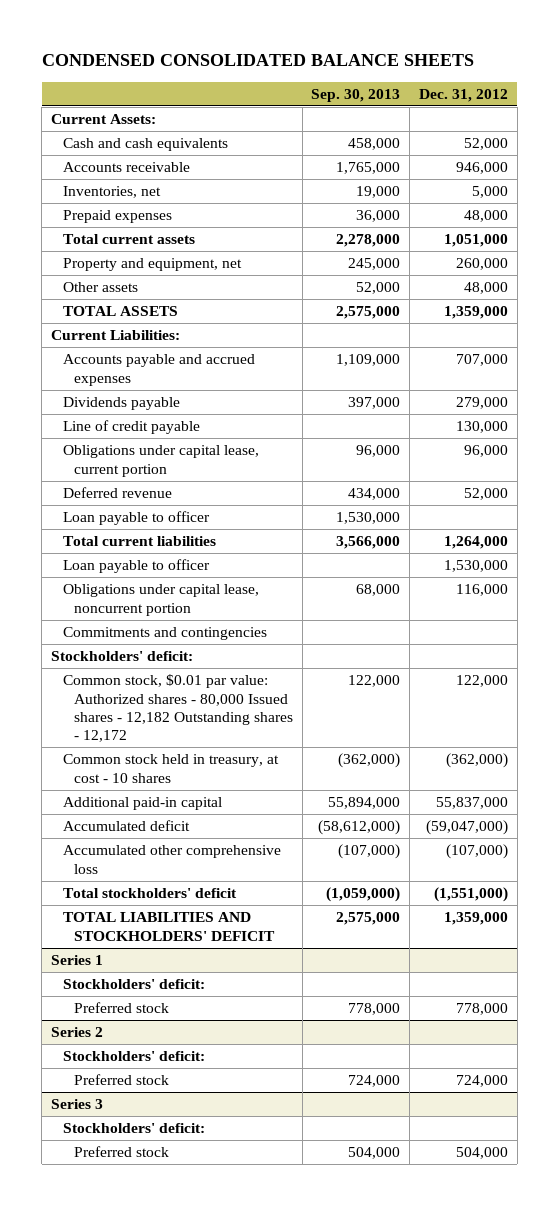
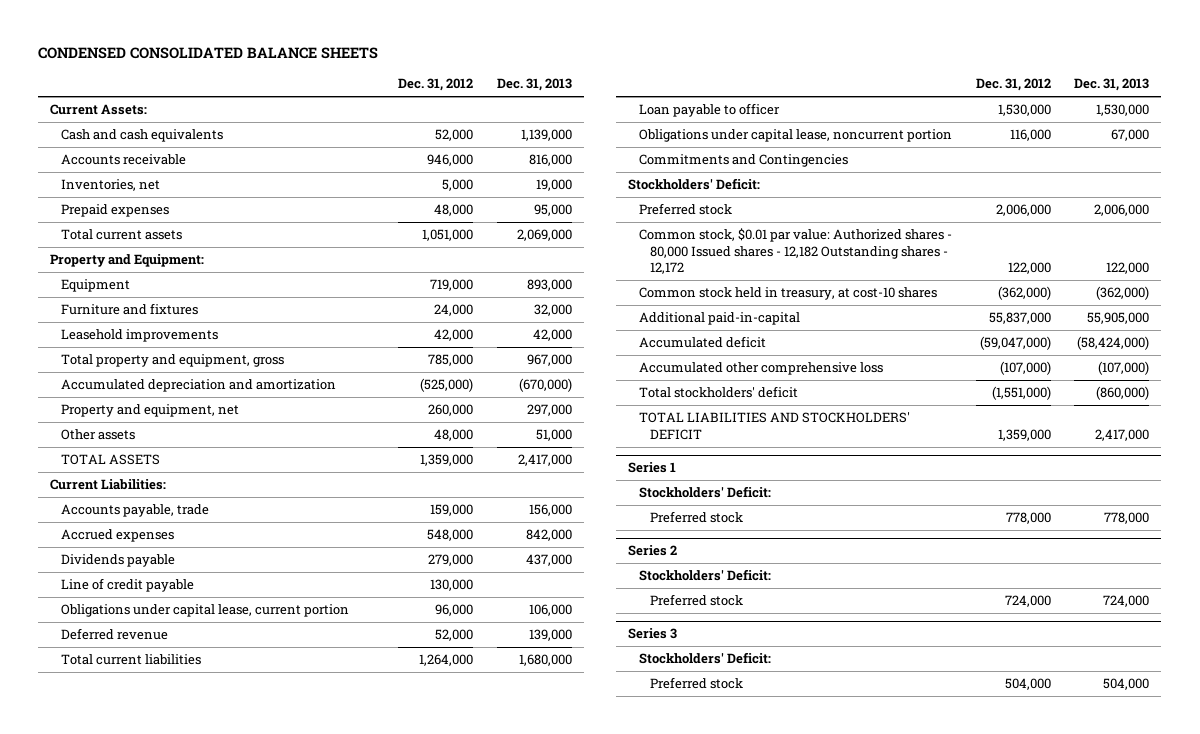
- | Sep. 30, 2013 | Dec. 31, 2012
+ | Dec. 31, 2012 | Dec. 31, 2013
+ Property and Equipment:
+ Equipment | 719,000 | 893,000
+ Furniture and fixtures | 24,000 | 32,000
+ Leasehold improvements | 42,000 | 42,000
+ Total property and equipment, gross | 785,000 | 967,000
+ Accumulated depreciation and amortization | (525,000) | (670,000)
- Accounts payable and accrued expenses | 1,109,000 | 707,000
+ Accounts payable, trade | 159,000 | 156,000
+ Accrued expenses | 548,000 | 842,000
- Loan payable to officer | 1,530,000 |
- Commitments and contingencies
- Stockholders' deficit:
+ Commitments and Contingencies
+ Stockholders' Deficit:
+ Preferred stock | 2,006,000 | 2,006,000
- Common stock held in treasury, at cost - 10 shares | (362,000) | (362,000)
- Additional paid-in capital | 55,894,000 | 55,837,000
+ Common stock held in treasury, at cost-10 shares | (362,000) | (362,000)
+ Additional paid-in-capital | 55,837,000 | 55,905,000
@ Series 1
- Stockholders' deficit:
+ Stockholders' Deficit:
@ Series 2
- Stockholders' deficit:
+ Stockholders' Deficit:
@ Series 3
- Stockholders' deficit:
+ Stockholders' Deficit:

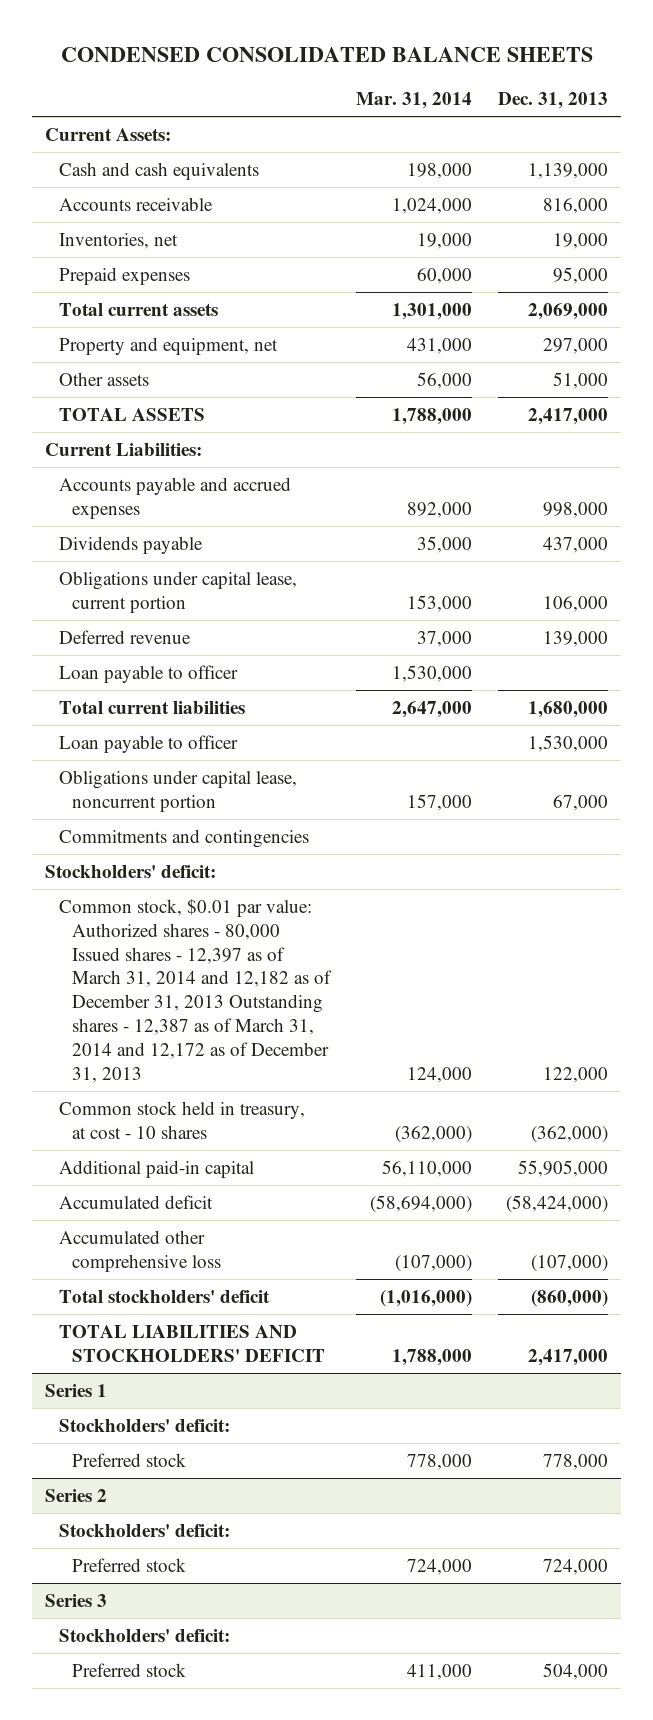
- | Dec. 31, 2012 | Dec. 31, 2013
+ | Mar. 31, 2014 | Dec. 31, 2013
- Property and Equipment:
- Equipment | 719,000 | 893,000
- Furniture and fixtures | 24,000 | 32,000
- Leasehold improvements | 42,000 | 42,000
- Total property and equipment, gross | 785,000 | 967,000
- Accumulated depreciation and amortization | (525,000) | (670,000)
- Accounts payable, trade | 159,000 | 156,000
- Accrued expenses | 548,000 | 842,000
+ Accounts payable and accrued expenses | 892,000 | 998,000
- Line of credit payable | 130,000 |
+ Loan payable to officer | 1,530,000 |
- Commitments and Contingencies
- Stockholders' Deficit:
- Preferred stock | 2,006,000 | 2,006,000
- Common stock, $0.01 par value: Authorized shares - 80,000 Issued shares - 12,182 Outstanding shares - 12,172 | 122,000 | 122,000
- Common stock held in treasury, at cost-10 shares | (362,000) | (362,000)
- Additional paid-in-capital | 55,837,000 | 55,905,000
+ Commitments and contingencies
+ Stockholders' deficit:
+ Common stock, $0.01 par value: Authorized shares - 80,000 Issued shares - 12,397 as of March 31, 2014 and 12,182 as of December 31, 2013 Outstanding shares - 12,387 as of March 31, 2014 and 12,172 as of December 31, 2013 | 124,000 | 122,000
+ Common stock held in treasury, at cost - 10 shares | (362,000) | (362,000)
+ Additional paid-in capital | 56,110,000 | 55,905,000
@ Series 1
- Stockholders' Deficit:
+ Stockholders' deficit:
@ Series 2
- Stockholders' Deficit:
+ Stockholders' deficit:
@ Series 3
- Stockholders' Deficit:
+ Stockholders' deficit:

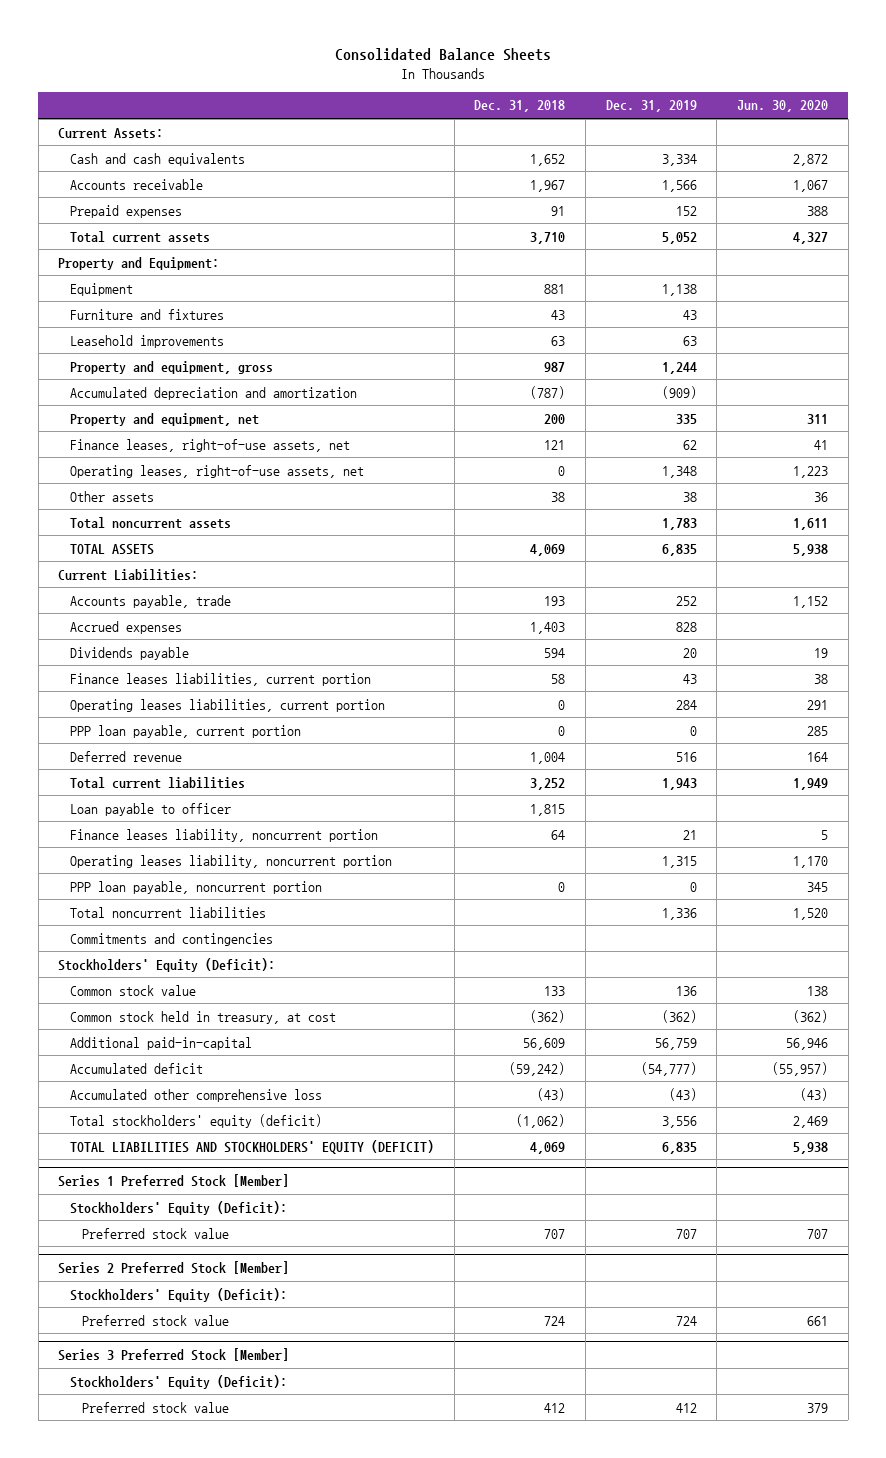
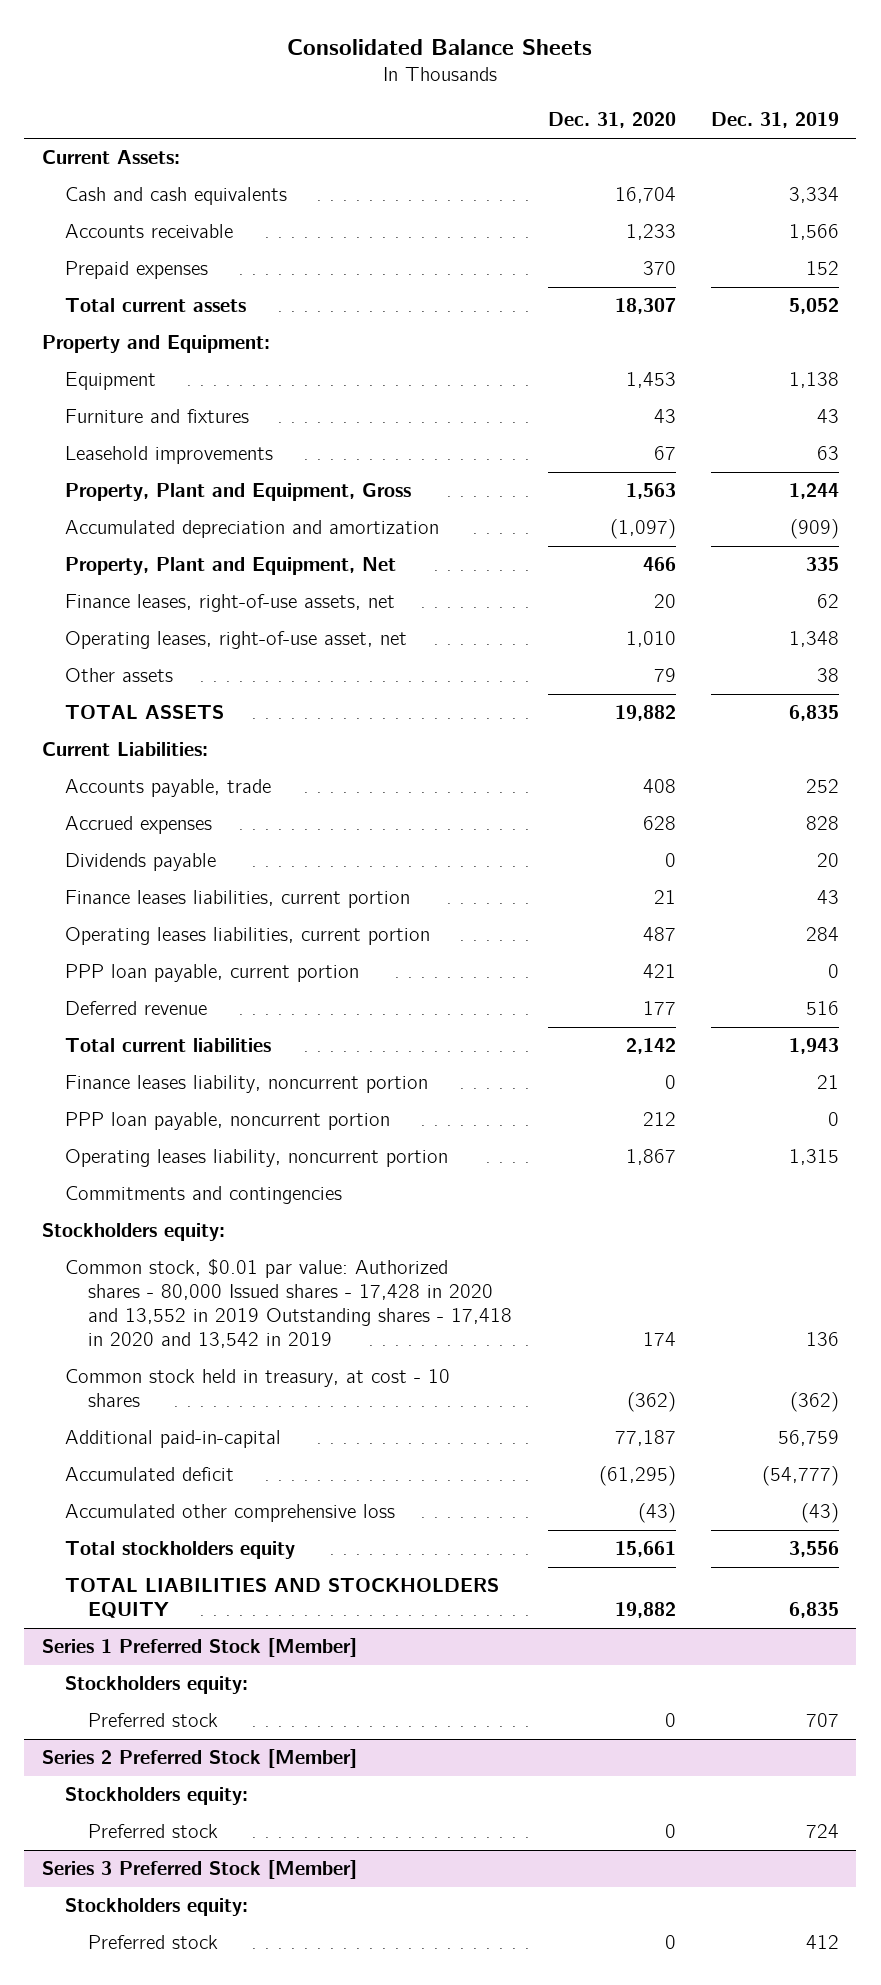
- | Dec. 31, 2018 | Dec. 31, 2019 | Jun. 30, 2020
+ | Dec. 31, 2020 | Dec. 31, 2019
- Property and equipment, gross | 987 | 1,244 |
+ Property, Plant and Equipment, Gross | 1,563 | 1,244
- Property and equipment, net | 200 | 335 | 311
+ Property, Plant and Equipment, Net | 466 | 335
- Operating leases, right-of-use assets, net | 0 | 1,348 | 1,223
+ Operating leases, right-of-use asset, net | 1,010 | 1,348
- Total noncurrent assets | | 1,783 | 1,611
- Loan payable to officer | 1,815 | |
- Total noncurrent liabilities | | 1,336 | 1,520
moved down: Operating leases liability, noncurrent portion | 1,867 | 1,315
- Stockholders' Equity (Deficit):
- Common stock value | 133 | 136 | 138
- Common stock held in treasury, at cost | (362) | (362) | (362)
+ Stockholders equity:
+ Common stock, $0.01 par value: Authorized shares - 80,000 Issued shares - 17,428 in 2020 and 13,552 in 2019 Outstanding shares - 17,418 in 2020 and 13,542 in 2019 | 174 | 136
+ Common stock held in treasury, at cost - 10 shares | (362) | (362)
- Total stockholders' equity (deficit) | (1,062) | 3,556 | 2,469
- TOTAL LIABILITIES AND STOCKHOLDERS' EQUITY (DEFICIT) | 4,069 | 6,835 | 5,938
+ Total stockholders equity | 15,661 | 3,556
+ TOTAL LIABILITIES AND STOCKHOLDERS EQUITY | 19,882 | 6,835
@ Series 1 Preferred Stock [Member]
- Stockholders' Equity (Deficit):
- Preferred stock value | 707 | 707 | 707
+ Stockholders equity:
+ Preferred stock | 0 | 707
@ Series 2 Preferred Stock [Member]
- Stockholders' Equity (Deficit):
- Preferred stock value | 724 | 724 | 661
+ Stockholders equity:
+ Preferred stock | 0 | 724
@ Series 3 Preferred Stock [Member]
- Stockholders' Equity (Deficit):
- Preferred stock value | 412 | 412 | 379
+ Stockholders equity:
+ Preferred stock | 0 | 412

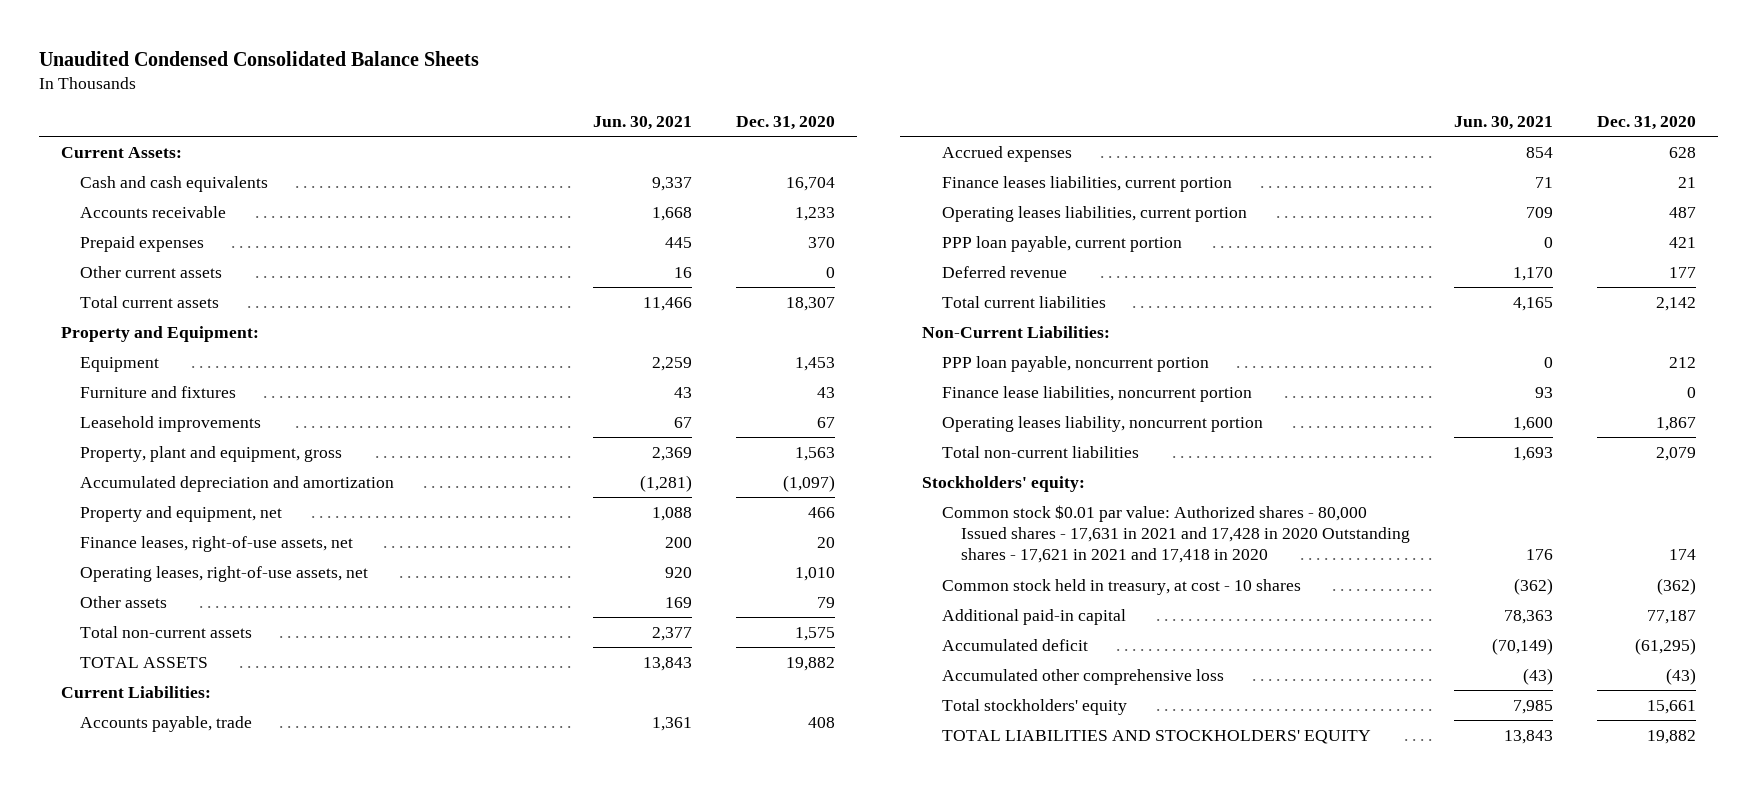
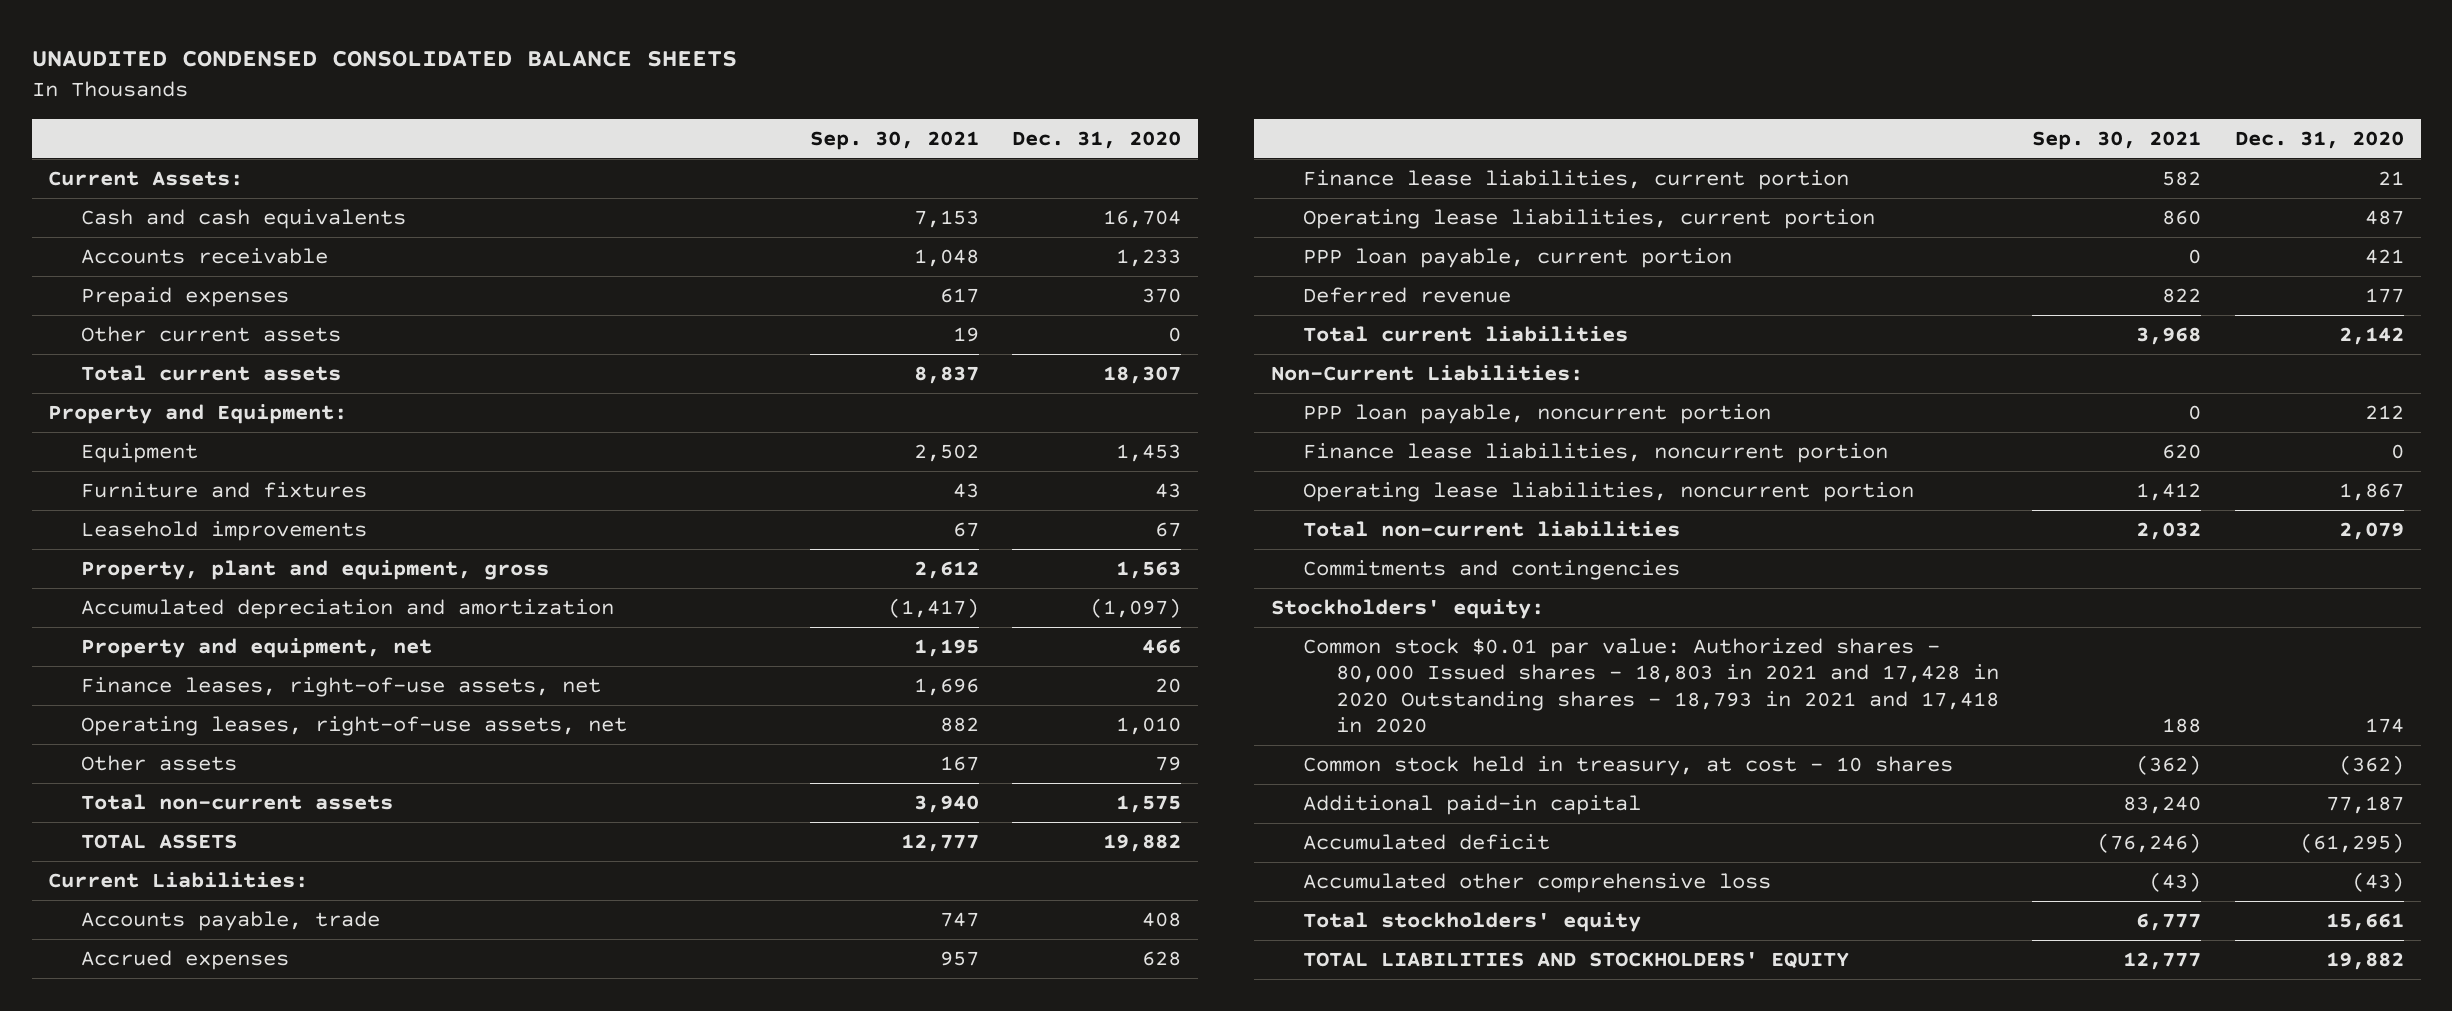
- Unaudited Condensed Consolidated Balance Sheets
+ UNAUDITED CONDENSED CONSOLIDATED BALANCE SHEETS
- | Jun. 30, 2021 | Dec. 31, 2020
+ | Sep. 30, 2021 | Dec. 31, 2020
- Finance leases liabilities, current portion | 71 | 21
- Operating leases liabilities, current portion | 709 | 487
+ Finance lease liabilities, current portion | 582 | 21
+ Operating lease liabilities, current portion | 860 | 487
- Operating leases liability, noncurrent portion | 1,600 | 1,867
+ Operating lease liabilities, noncurrent portion | 1,412 | 1,867
+ Commitments and contingencies
- Common stock $0.01 par value: Authorized shares - 80,000 Issued shares - 17,631 in 2021 and 17,428 in 2020 Outstanding shares - 17,621 in 2021 and 17,418 in 2020 | 176 | 174
+ Common stock $0.01 par value: Authorized shares - 80,000 Issued shares - 18,803 in 2021 and 17,428 in 2020 Outstanding shares - 18,793 in 2021 and 17,418 in 2020 | 188 | 174

